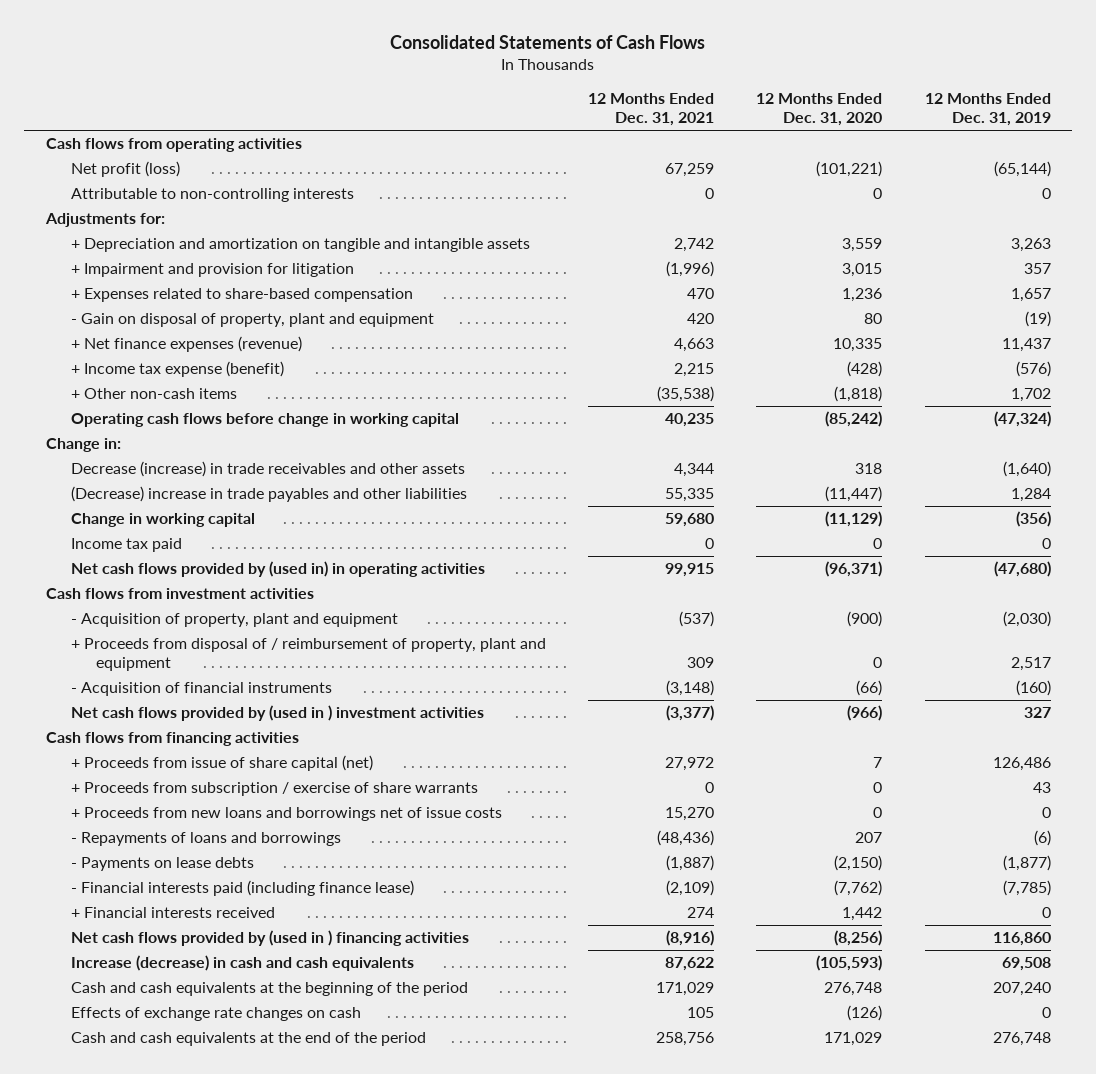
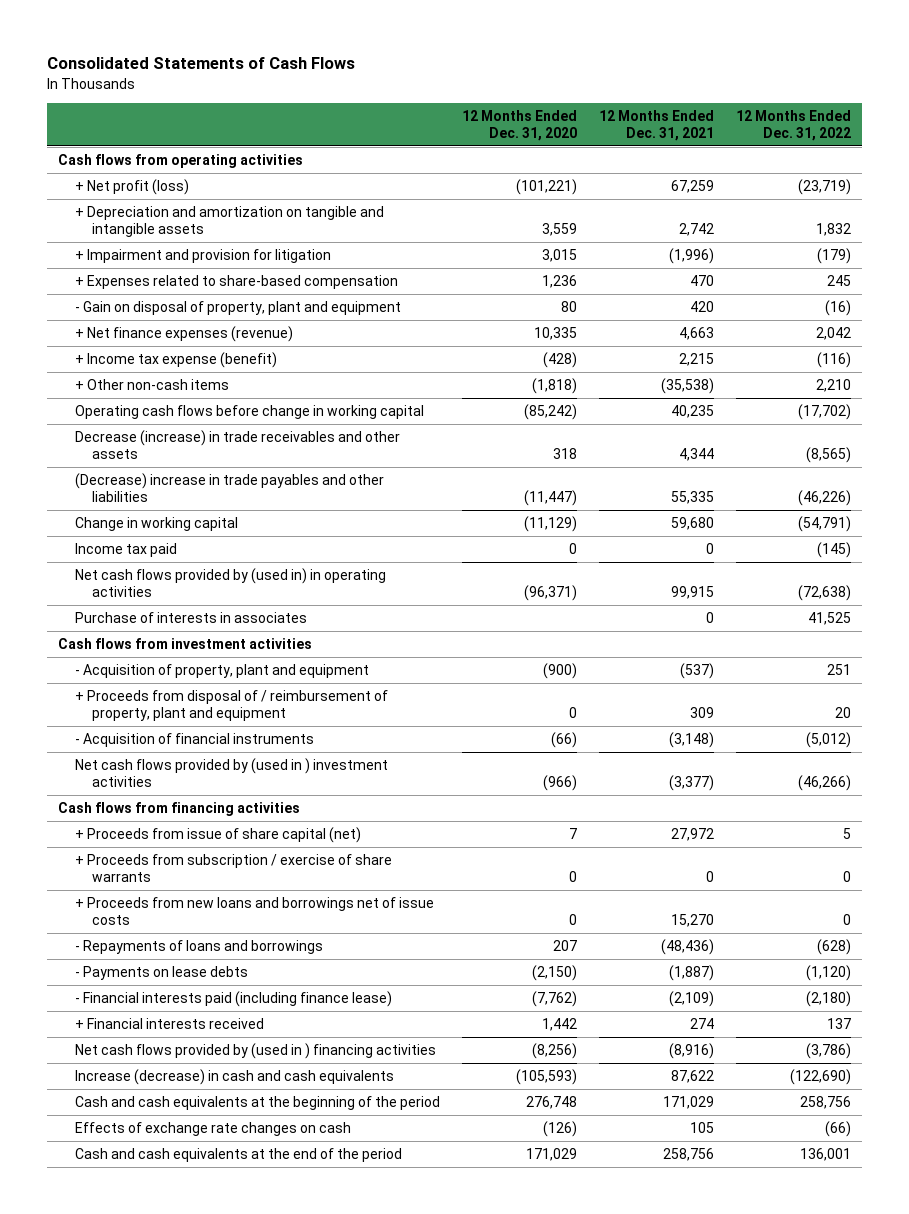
- | 12 Months Ended Dec. 31, 2021 | 12 Months Ended Dec. 31, 2020 | 12 Months Ended Dec. 31, 2019
+ | 12 Months Ended Dec. 31, 2020 | 12 Months Ended Dec. 31, 2021 | 12 Months Ended Dec. 31, 2022
- Net profit (loss) | 67,259 | (101,221) | (65,144)
- Attributable to non-controlling interests | 0 | 0 | 0
- Adjustments for:
+ + Net profit (loss) | (101,221) | 67,259 | (23,719)
- Change in:
+ Purchase of interests in associates | | 0 | 41,525

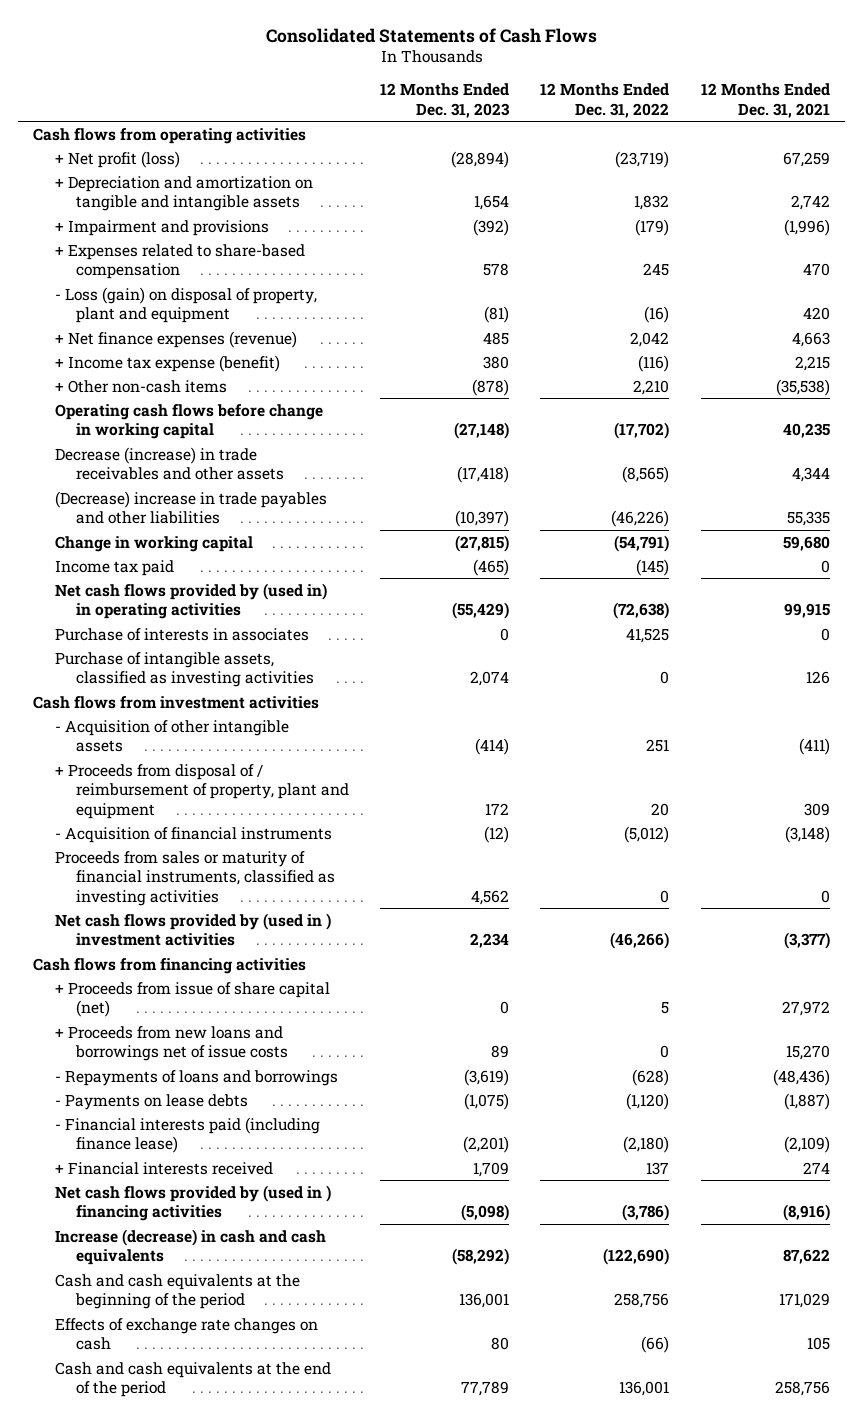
- | 12 Months Ended Dec. 31, 2020 | 12 Months Ended Dec. 31, 2021 | 12 Months Ended Dec. 31, 2022
+ | 12 Months Ended Dec. 31, 2023 | 12 Months Ended Dec. 31, 2022 | 12 Months Ended Dec. 31, 2021
- + Impairment and provision for litigation | 3,015 | (1,996) | (179)
+ + Impairment and provisions | (392) | (179) | (1,996)
- - Gain on disposal of property, plant and equipment | 80 | 420 | (16)
+ - Loss (gain) on disposal of property, plant and equipment | (81) | (16) | 420
+ Purchase of intangible assets, classified as investing activities | 2,074 | 0 | 126
- - Acquisition of property, plant and equipment | (900) | (537) | 251
+ - Acquisition of other intangible assets | (414) | 251 | (411)
+ Proceeds from sales or maturity of financial instruments, classified as investing activities | 4,562 | 0 | 0
- + Proceeds from subscription / exercise of share warrants | 0 | 0 | 0

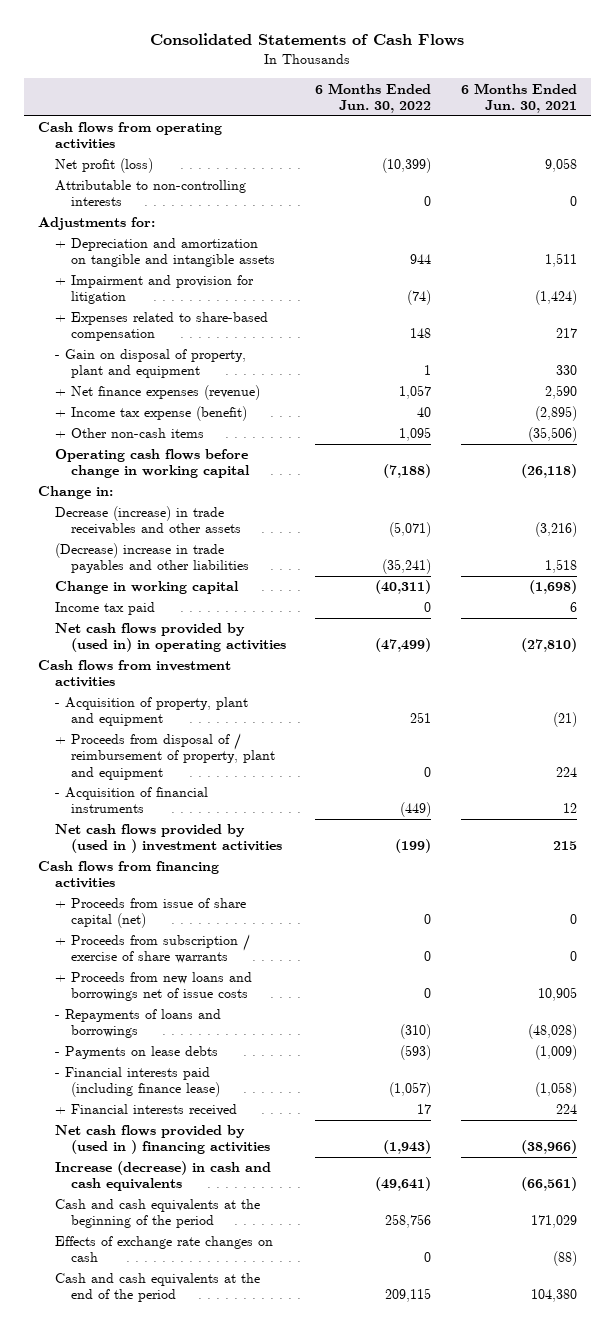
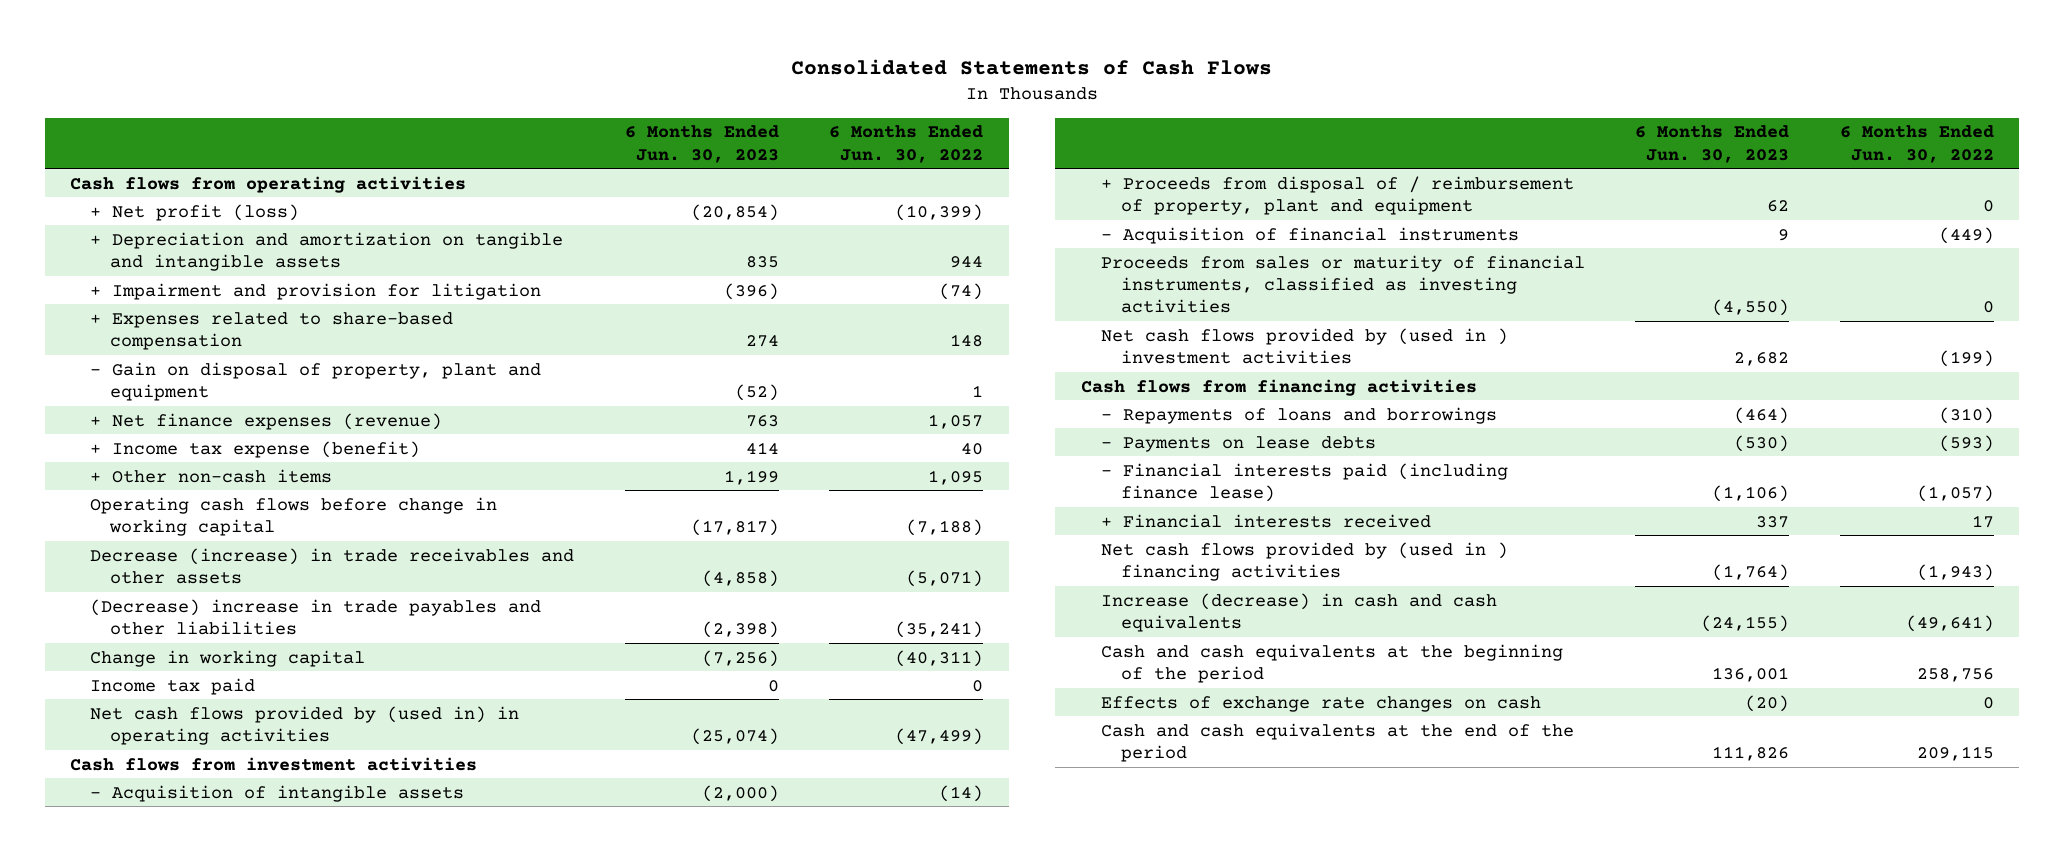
- | 6 Months Ended Jun. 30, 2022 | 6 Months Ended Jun. 30, 2021
+ | 6 Months Ended Jun. 30, 2023 | 6 Months Ended Jun. 30, 2022
- Net profit (loss) | (10,399) | 9,058
- Attributable to non-controlling interests | 0 | 0
- Adjustments for:
+ + Net profit (loss) | (20,854) | (10,399)
- Change in:
- - Acquisition of property, plant and equipment | 251 | (21)
+ - Acquisition of intangible assets | (2,000) | (14)
+ Proceeds from sales or maturity of financial instruments, classified as investing activities | (4,550) | 0
- + Proceeds from issue of share capital (net) | 0 | 0
- + Proceeds from subscription / exercise of share warrants | 0 | 0
- + Proceeds from new loans and borrowings net of issue costs | 0 | 10,905

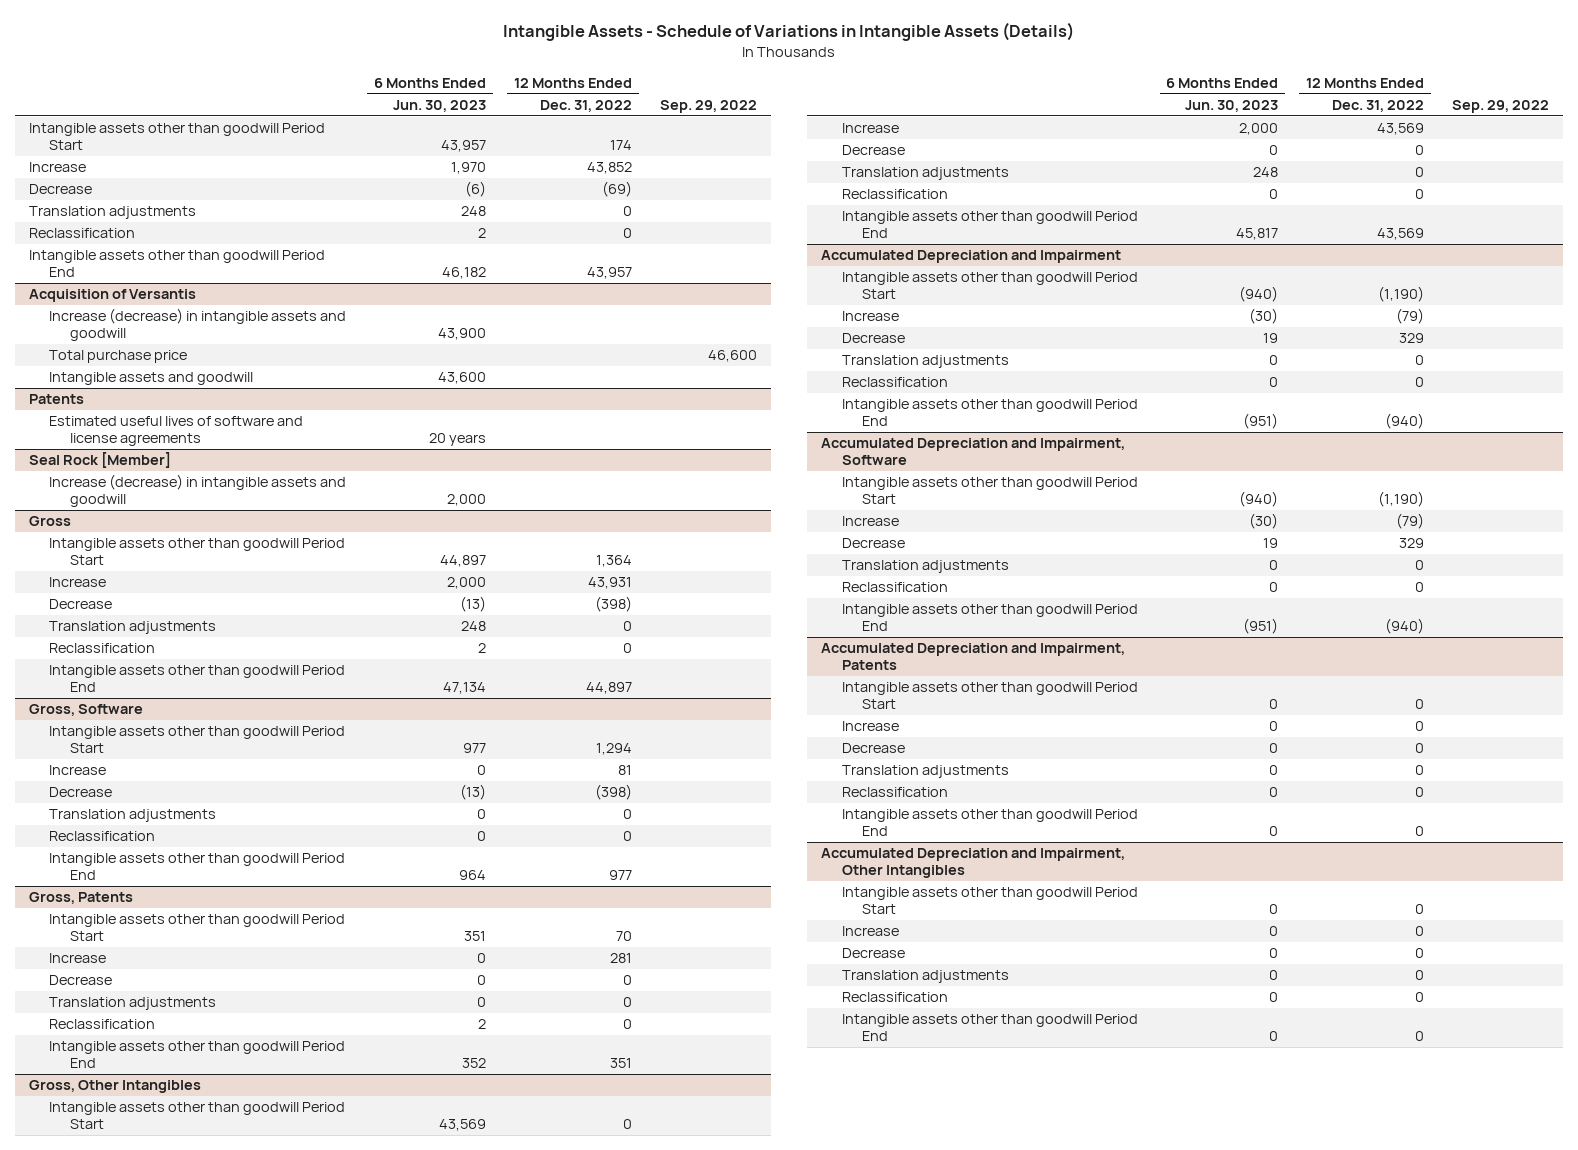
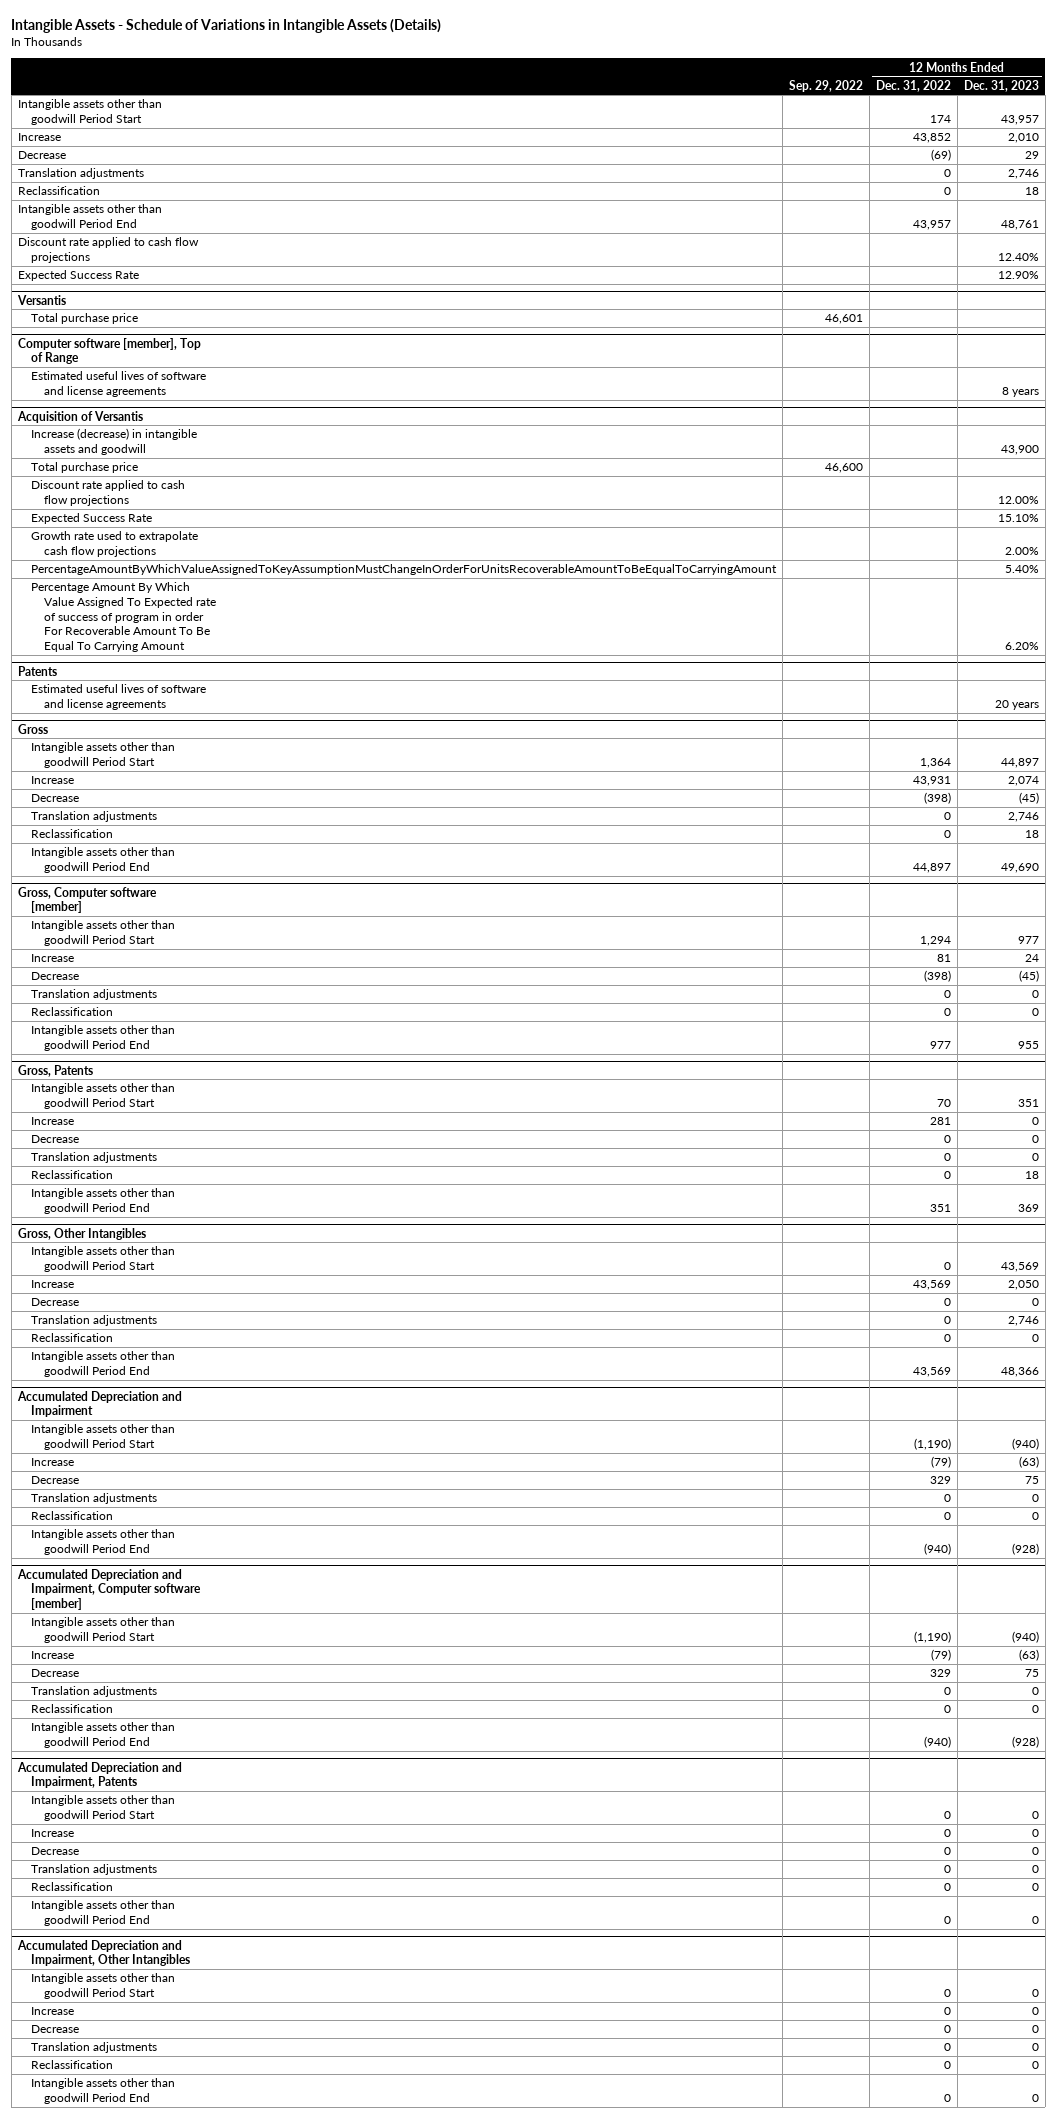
- | 6 Months Ended Jun. 30, 2023 | 12 Months Ended Dec. 31, 2022 | Sep. 29, 2022
+ | Sep. 29, 2022 | 12 Months Ended Dec. 31, 2022 | 12 Months Ended Dec. 31, 2023
+ Discount rate applied to cash flow projections | | | 12.40%
+ Expected Success Rate | | | 12.90%
+ Versantis
+ Total purchase price | 46,601 | |
+ Computer software [member], Top of Range
+ Estimated useful lives of software and license agreements | | | 8 years
@ Acquisition of Versantis
- Intangible assets and goodwill | 43,600 | |
+ Discount rate applied to cash flow projections | | | 12.00%
+ Expected Success Rate | | | 15.10%
+ Growth rate used to extrapolate cash flow projections | | | 2.00%
+ PercentageAmountByWhichValueAssignedToKeyAssumptionMustChangeInOrderForUnitsRecoverableAmountToBeEqualToCarryingAmount | | | 5.40%
+ Percentage Amount By Which Value Assigned To Expected rate of success of program in order For Recoverable Amount To Be Equal To Carrying Amount | | | 6.20%
- Seal Rock [Member]
- Increase (decrease) in intangible assets and goodwill | 2,000 | |
- Gross, Software
+ Gross, Computer software [member]
- Accumulated Depreciation and Impairment, Software
+ Accumulated Depreciation and Impairment, Computer software [member]

